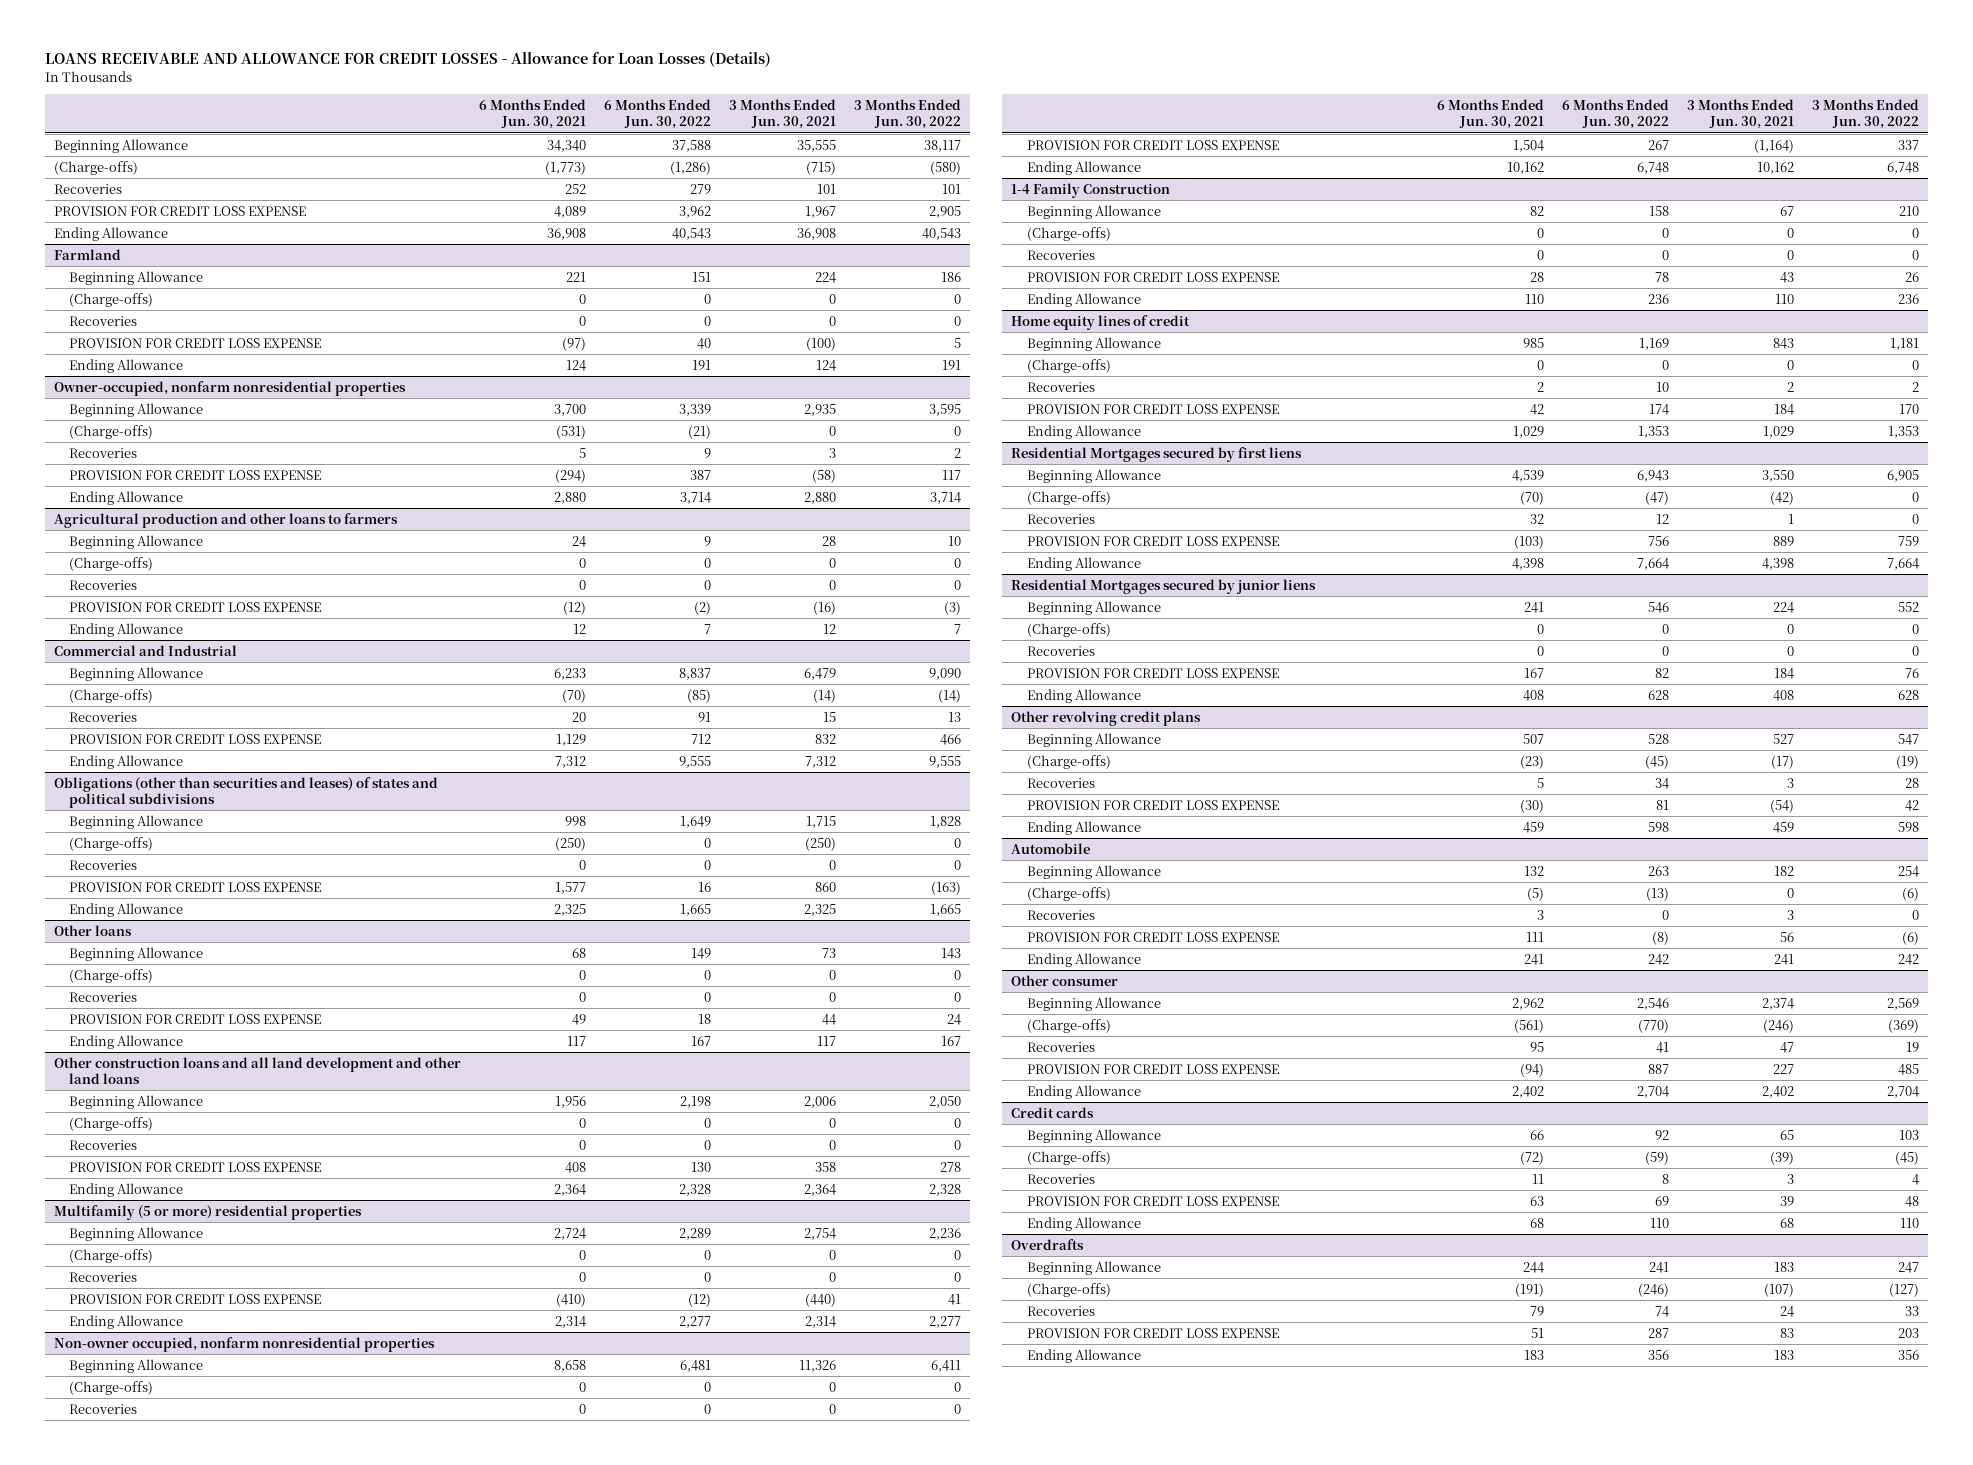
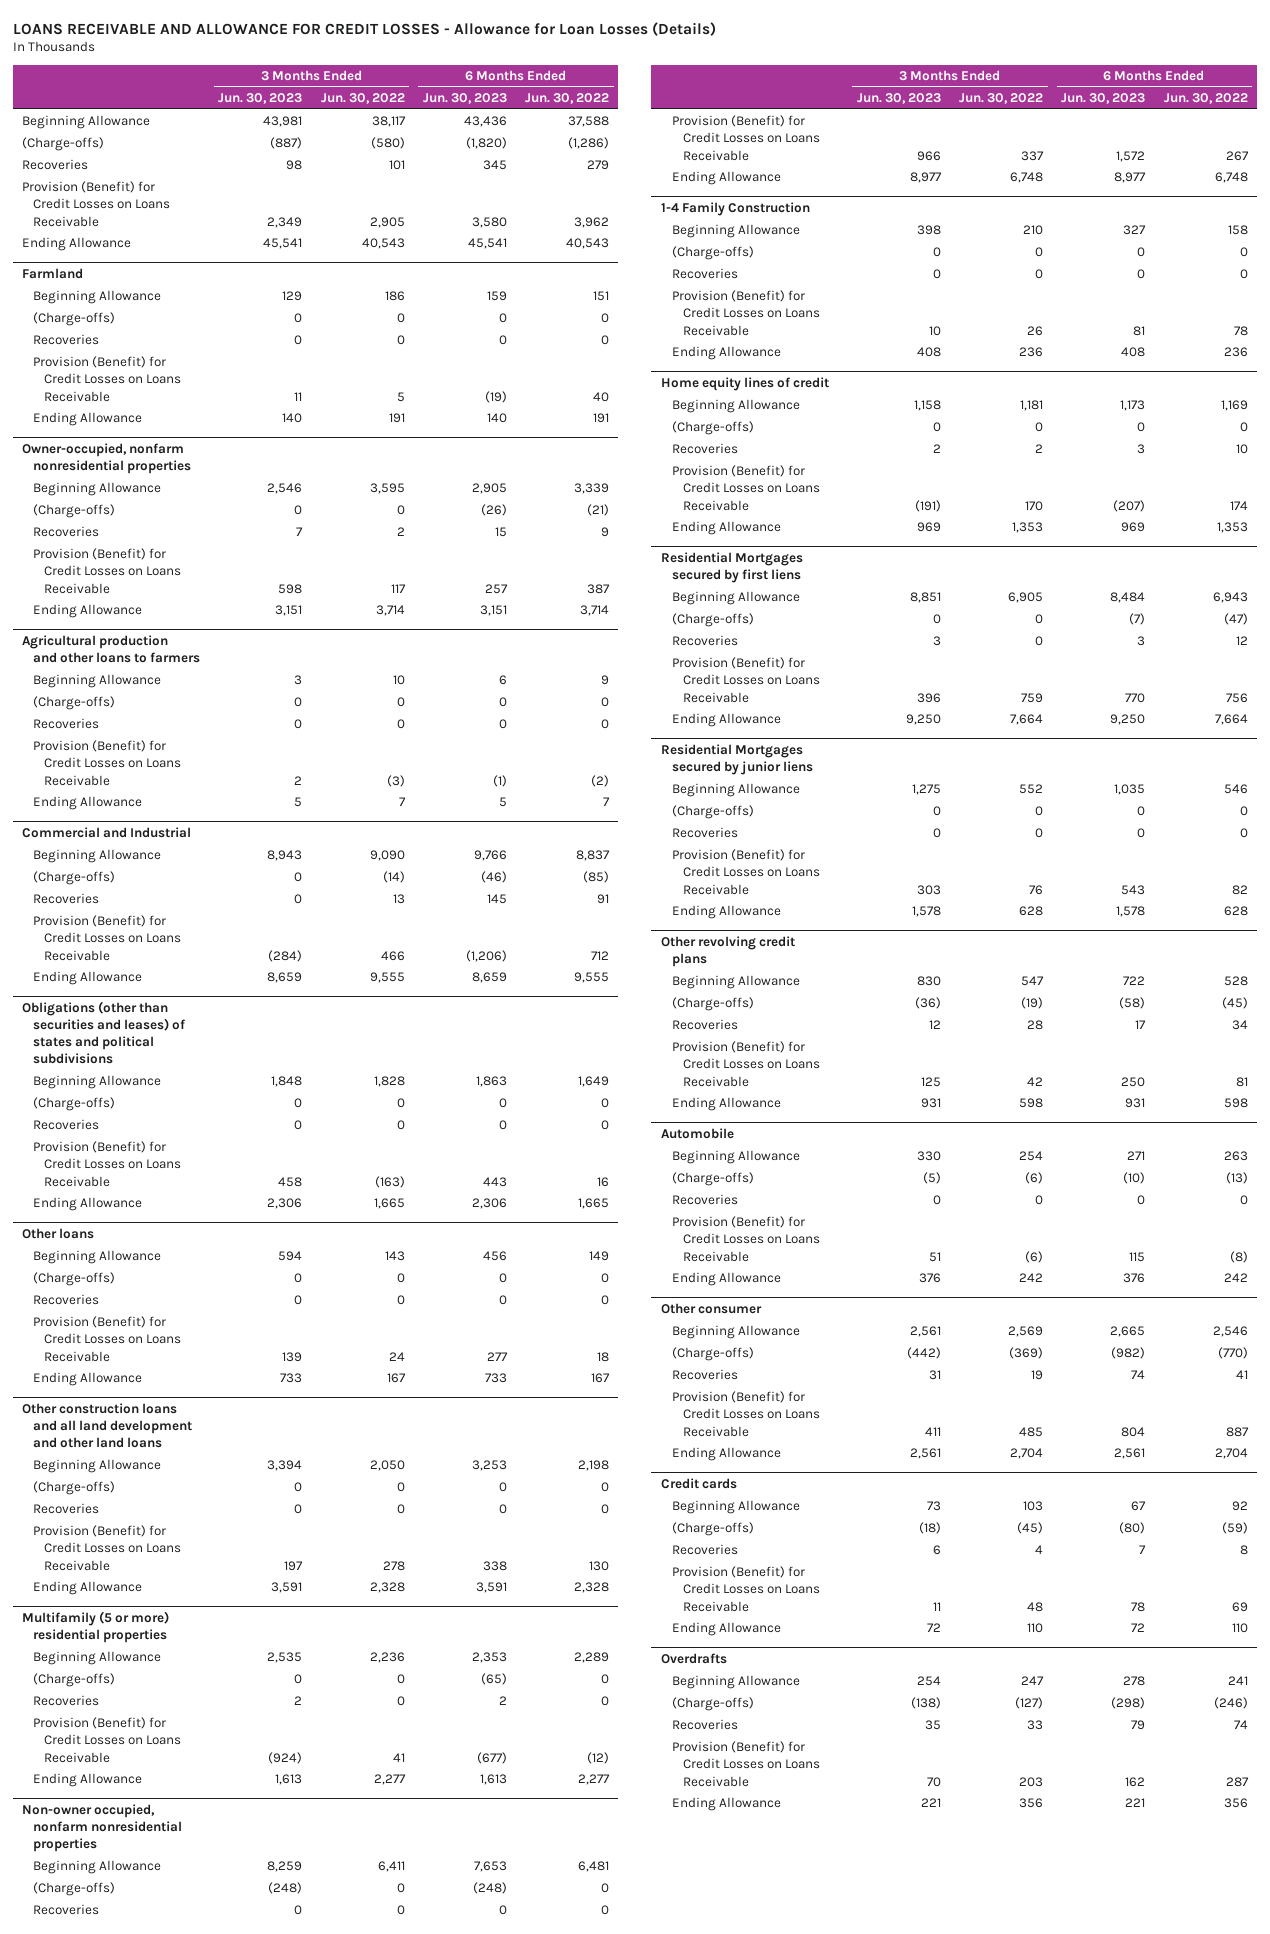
- | 6 Months Ended Jun. 30, 2021 | 6 Months Ended Jun. 30, 2022 | 3 Months Ended Jun. 30, 2021 | 3 Months Ended Jun. 30, 2022
+ | 3 Months Ended Jun. 30, 2023 | 3 Months Ended Jun. 30, 2022 | 6 Months Ended Jun. 30, 2023 | 6 Months Ended Jun. 30, 2022
- PROVISION FOR CREDIT LOSS EXPENSE | 4,089 | 3,962 | 1,967 | 2,905
+ Provision (Benefit) for Credit Losses on Loans Receivable | 2,349 | 2,905 | 3,580 | 3,962
@ Farmland
- PROVISION FOR CREDIT LOSS EXPENSE | (97) | 40 | (100) | 5
+ Provision (Benefit) for Credit Losses on Loans Receivable | 11 | 5 | (19) | 40
@ Owner-occupied, nonfarm nonresidential properties
- PROVISION FOR CREDIT LOSS EXPENSE | (294) | 387 | (58) | 117
+ Provision (Benefit) for Credit Losses on Loans Receivable | 598 | 117 | 257 | 387
@ Agricultural production and other loans to farmers
- PROVISION FOR CREDIT LOSS EXPENSE | (12) | (2) | (16) | (3)
+ Provision (Benefit) for Credit Losses on Loans Receivable | 2 | (3) | (1) | (2)
@ Commercial and Industrial
- PROVISION FOR CREDIT LOSS EXPENSE | 1,129 | 712 | 832 | 466
+ Provision (Benefit) for Credit Losses on Loans Receivable | (284) | 466 | (1,206) | 712
@ Obligations (other than securities and leases) of states and political subdivisions
- PROVISION FOR CREDIT LOSS EXPENSE | 1,577 | 16 | 860 | (163)
+ Provision (Benefit) for Credit Losses on Loans Receivable | 458 | (163) | 443 | 16
@ Other loans
- PROVISION FOR CREDIT LOSS EXPENSE | 49 | 18 | 44 | 24
+ Provision (Benefit) for Credit Losses on Loans Receivable | 139 | 24 | 277 | 18
@ Other construction loans and all land development and other land loans
- PROVISION FOR CREDIT LOSS EXPENSE | 408 | 130 | 358 | 278
+ Provision (Benefit) for Credit Losses on Loans Receivable | 197 | 278 | 338 | 130
@ Multifamily (5 or more) residential properties
- PROVISION FOR CREDIT LOSS EXPENSE | (410) | (12) | (440) | 41
+ Provision (Benefit) for Credit Losses on Loans Receivable | (924) | 41 | (677) | (12)
@ Non-owner occupied, nonfarm nonresidential properties
- PROVISION FOR CREDIT LOSS EXPENSE | 1,504 | 267 | (1,164) | 337
+ Provision (Benefit) for Credit Losses on Loans Receivable | 966 | 337 | 1,572 | 267
@ 1-4 Family Construction
- PROVISION FOR CREDIT LOSS EXPENSE | 28 | 78 | 43 | 26
+ Provision (Benefit) for Credit Losses on Loans Receivable | 10 | 26 | 81 | 78
@ Home equity lines of credit
- PROVISION FOR CREDIT LOSS EXPENSE | 42 | 174 | 184 | 170
+ Provision (Benefit) for Credit Losses on Loans Receivable | (191) | 170 | (207) | 174
@ Residential Mortgages secured by first liens
- PROVISION FOR CREDIT LOSS EXPENSE | (103) | 756 | 889 | 759
+ Provision (Benefit) for Credit Losses on Loans Receivable | 396 | 759 | 770 | 756
@ Residential Mortgages secured by junior liens
- PROVISION FOR CREDIT LOSS EXPENSE | 167 | 82 | 184 | 76
+ Provision (Benefit) for Credit Losses on Loans Receivable | 303 | 76 | 543 | 82
@ Other revolving credit plans
- PROVISION FOR CREDIT LOSS EXPENSE | (30) | 81 | (54) | 42
+ Provision (Benefit) for Credit Losses on Loans Receivable | 125 | 42 | 250 | 81
@ Automobile
- PROVISION FOR CREDIT LOSS EXPENSE | 111 | (8) | 56 | (6)
+ Provision (Benefit) for Credit Losses on Loans Receivable | 51 | (6) | 115 | (8)
@ Other consumer
- PROVISION FOR CREDIT LOSS EXPENSE | (94) | 887 | 227 | 485
+ Provision (Benefit) for Credit Losses on Loans Receivable | 411 | 485 | 804 | 887
@ Credit cards
- PROVISION FOR CREDIT LOSS EXPENSE | 63 | 69 | 39 | 48
+ Provision (Benefit) for Credit Losses on Loans Receivable | 11 | 48 | 78 | 69
@ Overdrafts
- PROVISION FOR CREDIT LOSS EXPENSE | 51 | 287 | 83 | 203
+ Provision (Benefit) for Credit Losses on Loans Receivable | 70 | 203 | 162 | 287

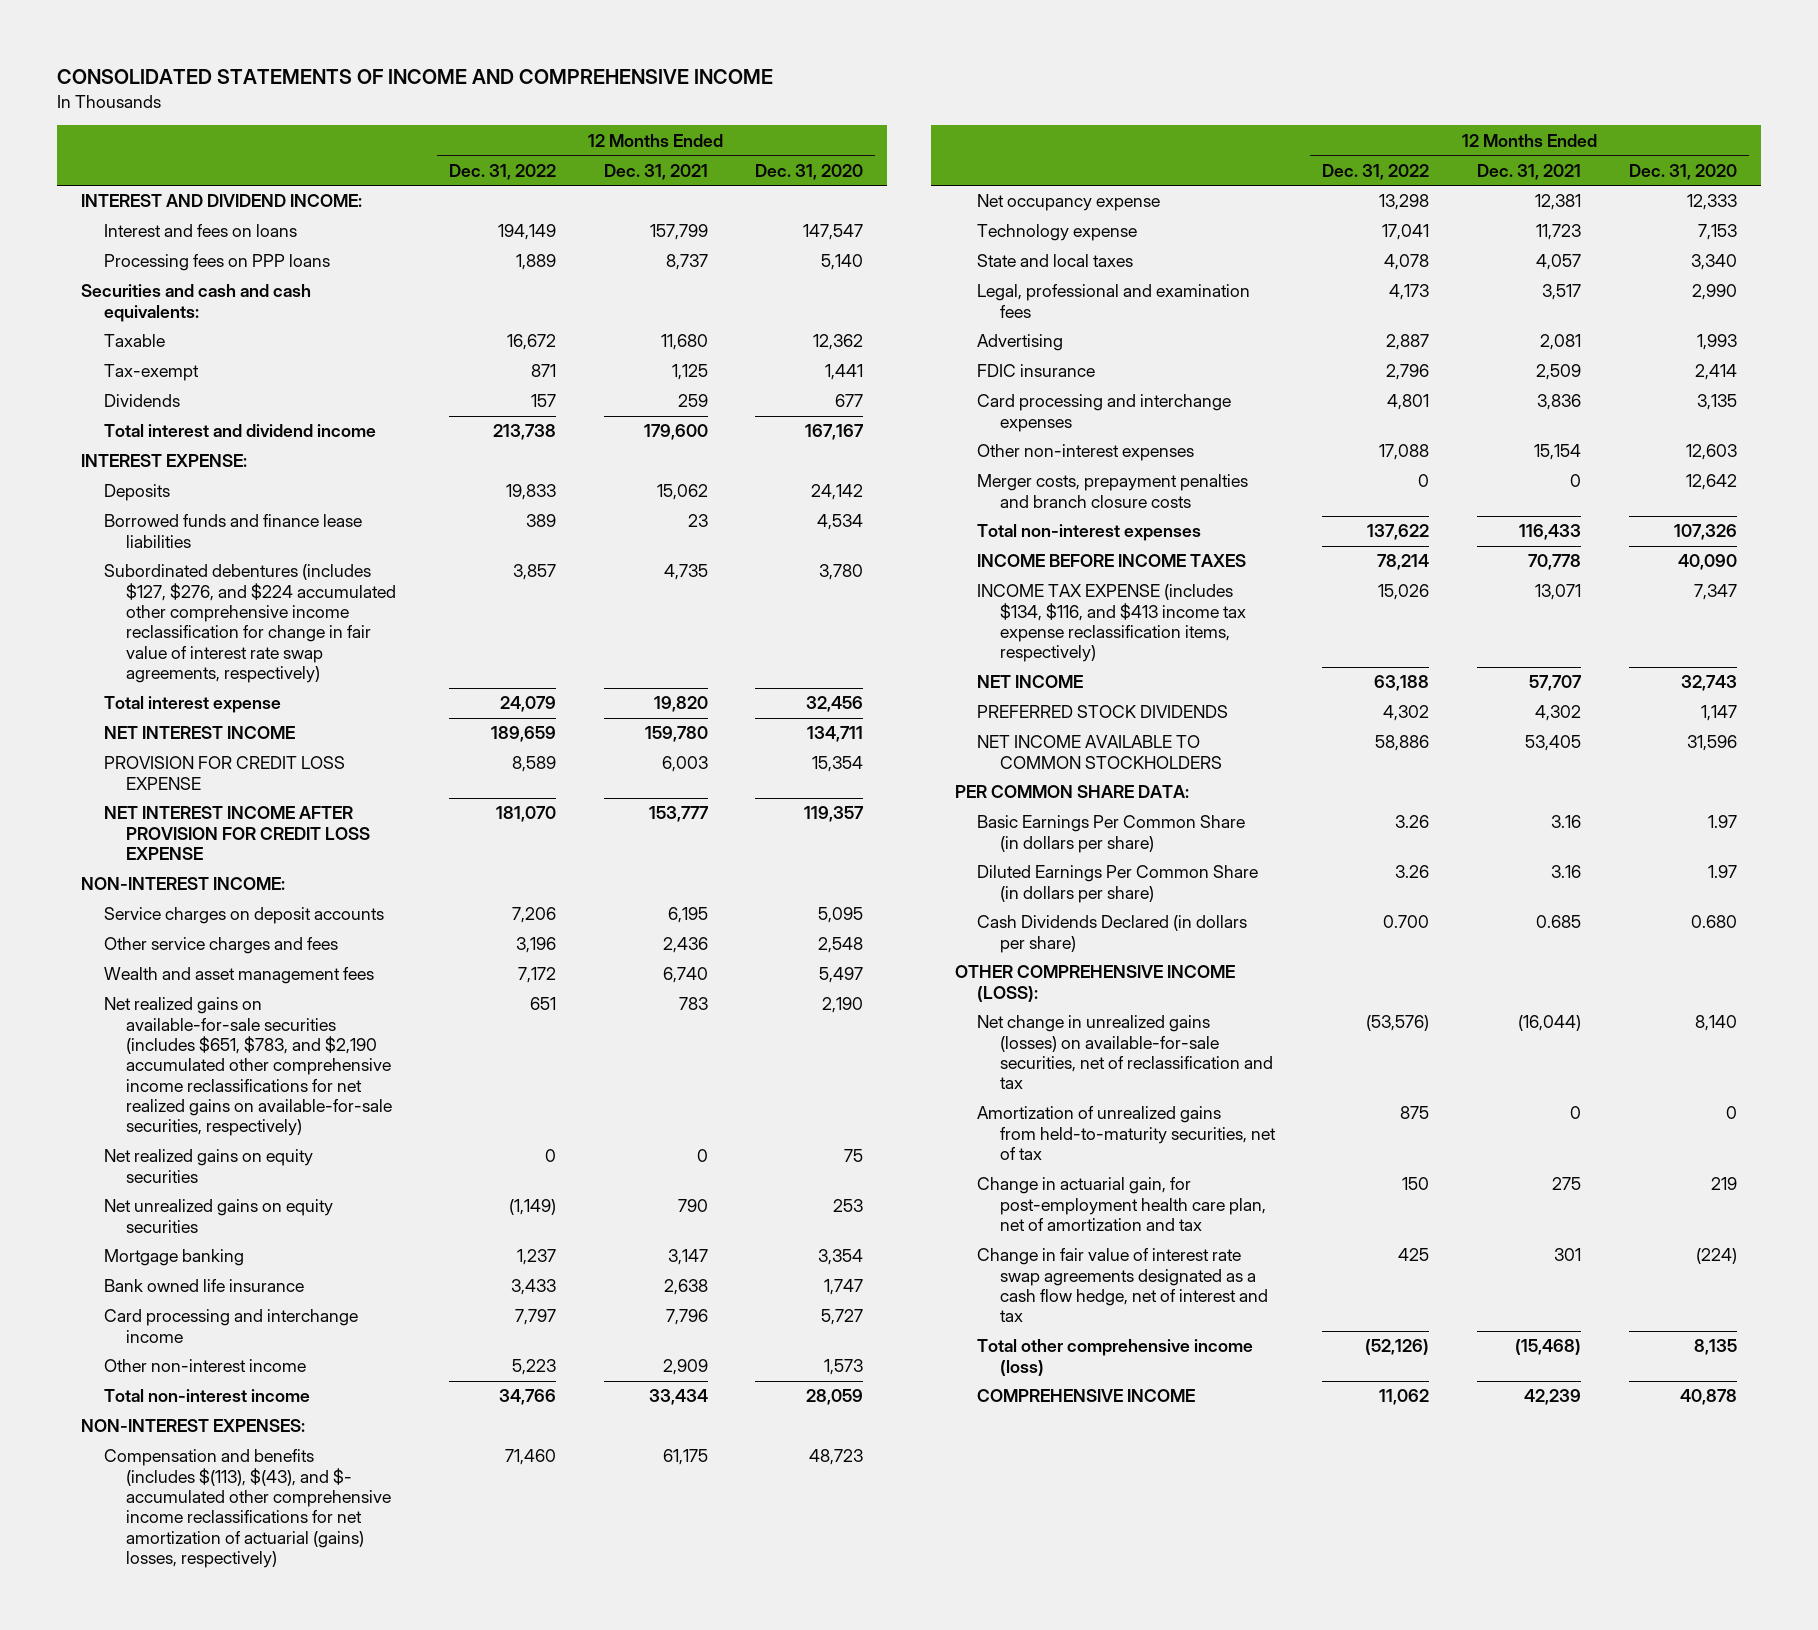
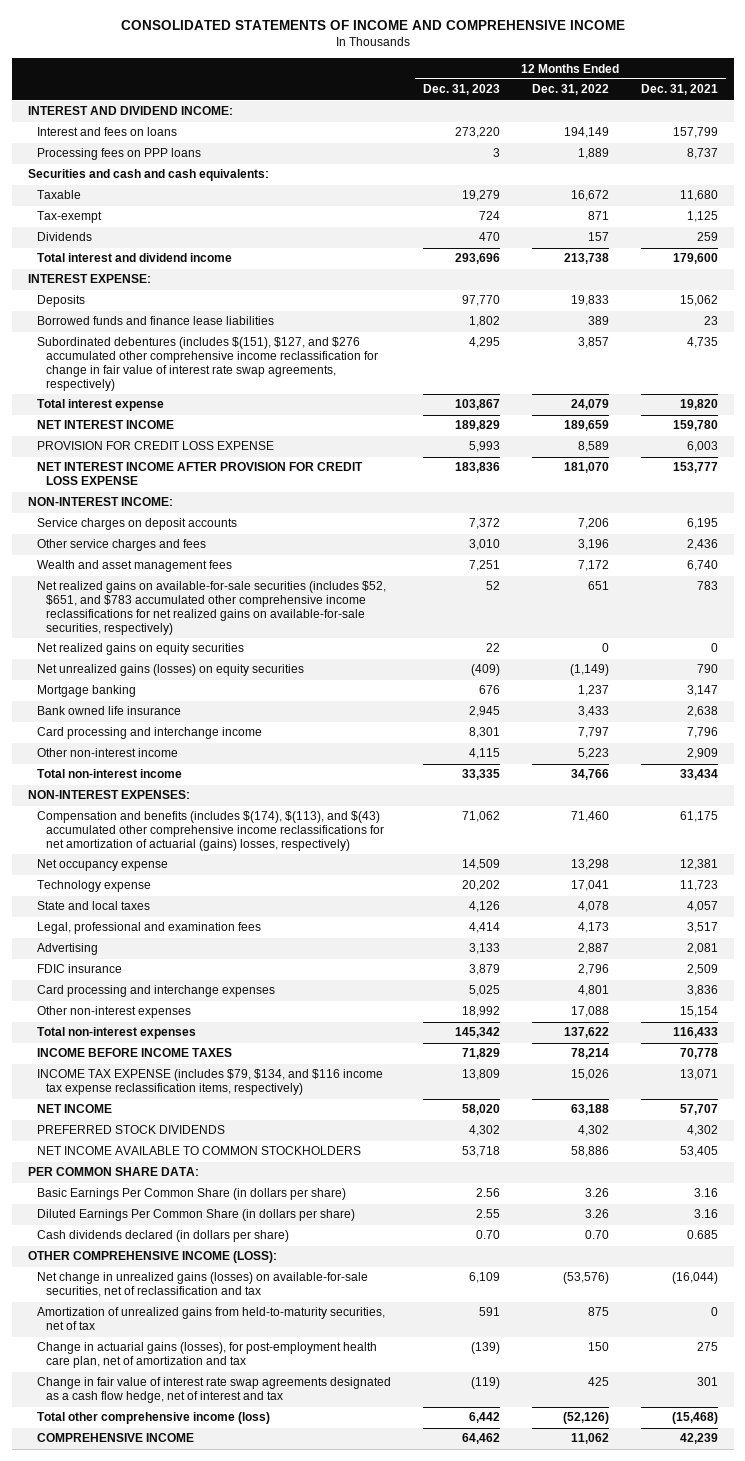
- | 12 Months Ended Dec. 31, 2022 | 12 Months Ended Dec. 31, 2021 | 12 Months Ended Dec. 31, 2020
+ | 12 Months Ended Dec. 31, 2023 | 12 Months Ended Dec. 31, 2022 | 12 Months Ended Dec. 31, 2021
- Subordinated debentures (includes $127, $276, and $224 accumulated other comprehensive income reclassification for change in fair value of interest rate swap agreements, respectively) | 3,857 | 4,735 | 3,780
+ Subordinated debentures (includes $(151), $127, and $276 accumulated other comprehensive income reclassification for change in fair value of interest rate swap agreements, respectively) | 4,295 | 3,857 | 4,735
- Net realized gains on available-for-sale securities (includes $651, $783, and $2,190 accumulated other comprehensive income reclassifications for net realized gains on available-for-sale securities, respectively) | 651 | 783 | 2,190
+ Net realized gains on available-for-sale securities (includes $52, $651, and $783 accumulated other comprehensive income reclassifications for net realized gains on available-for-sale securities, respectively) | 52 | 651 | 783
- Net unrealized gains on equity securities | (1,149) | 790 | 253
+ Net unrealized gains (losses) on equity securities | (409) | (1,149) | 790
- Compensation and benefits (includes $(113), $(43), and $- accumulated other comprehensive income reclassifications for net amortization of actuarial (gains) losses, respectively) | 71,460 | 61,175 | 48,723
+ Compensation and benefits (includes $(174), $(113), and $(43) accumulated other comprehensive income reclassifications for net amortization of actuarial (gains) losses, respectively) | 71,062 | 71,460 | 61,175
- Merger costs, prepayment penalties and branch closure costs | 0 | 0 | 12,642
- INCOME TAX EXPENSE (includes $134, $116, and $413 income tax expense reclassification items, respectively) | 15,026 | 13,071 | 7,347
+ INCOME TAX EXPENSE (includes $79, $134, and $116 income tax expense reclassification items, respectively) | 13,809 | 15,026 | 13,071
- Cash Dividends Declared (in dollars per share) | 0.700 | 0.685 | 0.680
+ Cash dividends declared (in dollars per share) | 0.70 | 0.70 | 0.685
- Change in actuarial gain, for post-employment health care plan, net of amortization and tax | 150 | 275 | 219
+ Change in actuarial gains (losses), for post-employment health care plan, net of amortization and tax | (139) | 150 | 275

